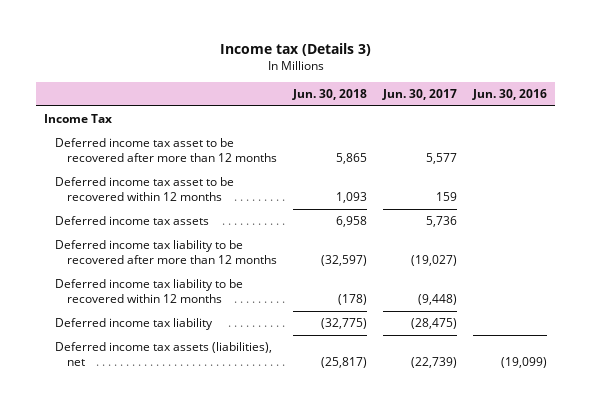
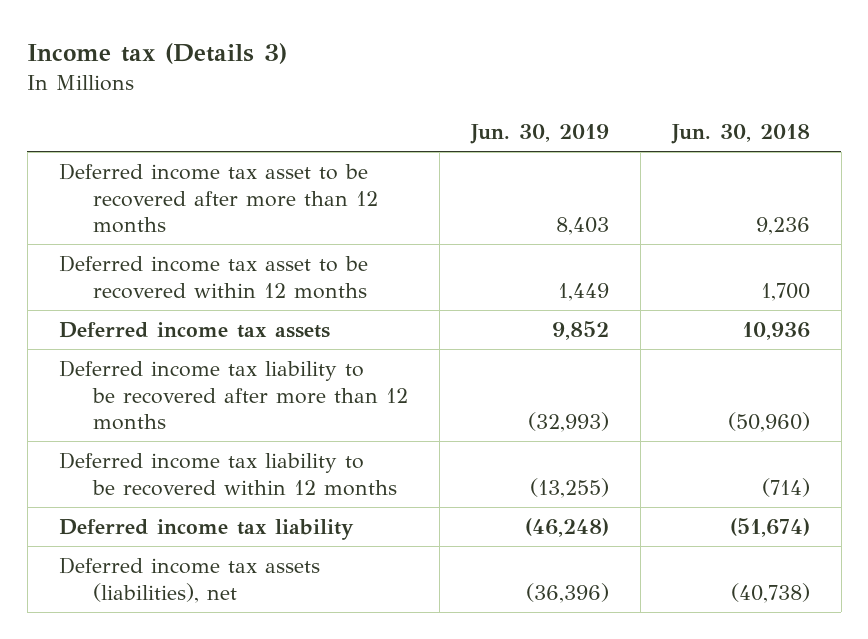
- | Jun. 30, 2018 | Jun. 30, 2017 | Jun. 30, 2016
+ | Jun. 30, 2019 | Jun. 30, 2018
- Income Tax
- Deferred income tax asset to be recovered after more than 12 months | 5,865 | 5,577 |
- Deferred income tax asset to be recovered within 12 months | 1,093 | 159 |
- Deferred income tax assets | 6,958 | 5,736 |
- Deferred income tax liability to be recovered after more than 12 months | (32,597) | (19,027) |
- Deferred income tax liability to be recovered within 12 months | (178) | (9,448) |
- Deferred income tax liability | (32,775) | (28,475) |
- Deferred income tax assets (liabilities), net | (25,817) | (22,739) | (19,099)
+ Deferred income tax asset to be recovered after more than 12 months | 8,403 | 9,236
+ Deferred income tax asset to be recovered within 12 months | 1,449 | 1,700
+ Deferred income tax assets | 9,852 | 10,936
+ Deferred income tax liability to be recovered after more than 12 months | (32,993) | (50,960)
+ Deferred income tax liability to be recovered within 12 months | (13,255) | (714)
+ Deferred income tax liability | (46,248) | (51,674)
+ Deferred income tax assets (liabilities), net | (36,396) | (40,738)

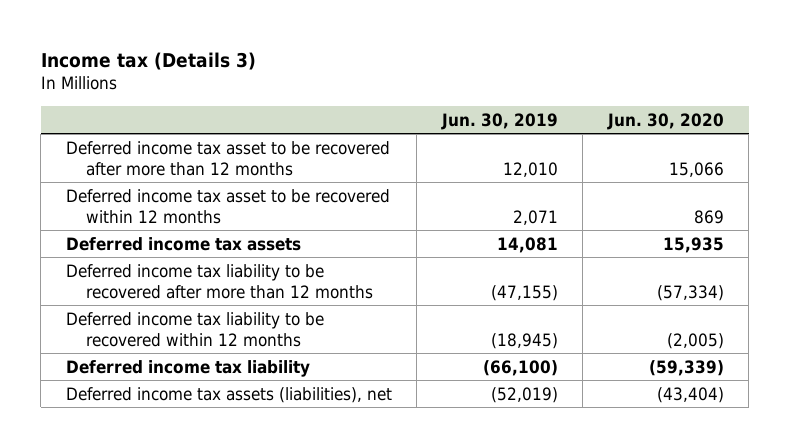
- | Jun. 30, 2019 | Jun. 30, 2018
+ | Jun. 30, 2019 | Jun. 30, 2020
- Deferred income tax asset to be recovered after more than 12 months | 8,403 | 9,236
- Deferred income tax asset to be recovered within 12 months | 1,449 | 1,700
- Deferred income tax assets | 9,852 | 10,936
- Deferred income tax liability to be recovered after more than 12 months | (32,993) | (50,960)
- Deferred income tax liability to be recovered within 12 months | (13,255) | (714)
- Deferred income tax liability | (46,248) | (51,674)
- Deferred income tax assets (liabilities), net | (36,396) | (40,738)
+ Deferred income tax asset to be recovered after more than 12 months | 12,010 | 15,066
+ Deferred income tax asset to be recovered within 12 months | 2,071 | 869
+ Deferred income tax assets | 14,081 | 15,935
+ Deferred income tax liability to be recovered after more than 12 months | (47,155) | (57,334)
+ Deferred income tax liability to be recovered within 12 months | (18,945) | (2,005)
+ Deferred income tax liability | (66,100) | (59,339)
+ Deferred income tax assets (liabilities), net | (52,019) | (43,404)

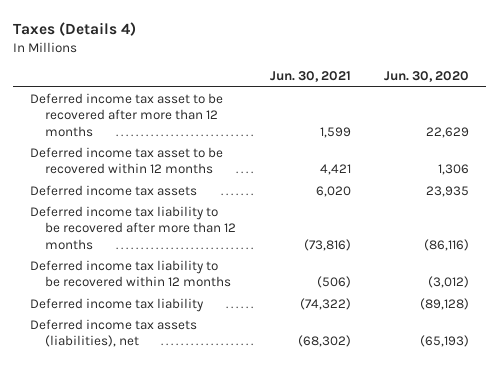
- Income tax (Details 3)
+ Taxes (Details 4)
- | Jun. 30, 2019 | Jun. 30, 2020
+ | Jun. 30, 2021 | Jun. 30, 2020
- Deferred income tax asset to be recovered after more than 12 months | 12,010 | 15,066
- Deferred income tax asset to be recovered within 12 months | 2,071 | 869
- Deferred income tax assets | 14,081 | 15,935
- Deferred income tax liability to be recovered after more than 12 months | (47,155) | (57,334)
- Deferred income tax liability to be recovered within 12 months | (18,945) | (2,005)
- Deferred income tax liability | (66,100) | (59,339)
- Deferred income tax assets (liabilities), net | (52,019) | (43,404)
+ Deferred income tax asset to be recovered after more than 12 months | 1,599 | 22,629
+ Deferred income tax asset to be recovered within 12 months | 4,421 | 1,306
+ Deferred income tax assets | 6,020 | 23,935
+ Deferred income tax liability to be recovered after more than 12 months | (73,816) | (86,116)
+ Deferred income tax liability to be recovered within 12 months | (506) | (3,012)
+ Deferred income tax liability | (74,322) | (89,128)
+ Deferred income tax assets (liabilities), net | (68,302) | (65,193)

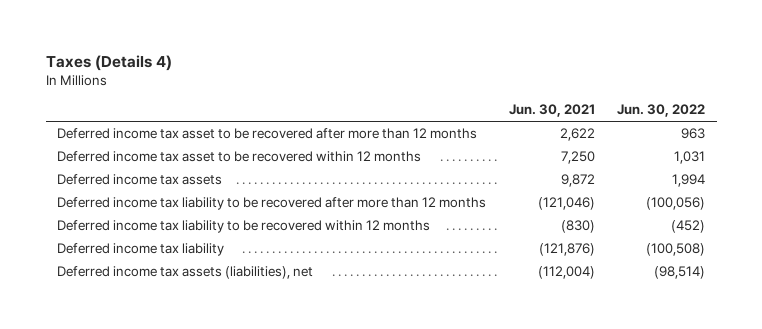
- | Jun. 30, 2021 | Jun. 30, 2020
+ | Jun. 30, 2021 | Jun. 30, 2022
- Deferred income tax asset to be recovered after more than 12 months | 1,599 | 22,629
- Deferred income tax asset to be recovered within 12 months | 4,421 | 1,306
- Deferred income tax assets | 6,020 | 23,935
- Deferred income tax liability to be recovered after more than 12 months | (73,816) | (86,116)
- Deferred income tax liability to be recovered within 12 months | (506) | (3,012)
- Deferred income tax liability | (74,322) | (89,128)
- Deferred income tax assets (liabilities), net | (68,302) | (65,193)
+ Deferred income tax asset to be recovered after more than 12 months | 2,622 | 963
+ Deferred income tax asset to be recovered within 12 months | 7,250 | 1,031
+ Deferred income tax assets | 9,872 | 1,994
+ Deferred income tax liability to be recovered after more than 12 months | (121,046) | (100,056)
+ Deferred income tax liability to be recovered within 12 months | (830) | (452)
+ Deferred income tax liability | (121,876) | (100,508)
+ Deferred income tax assets (liabilities), net | (112,004) | (98,514)

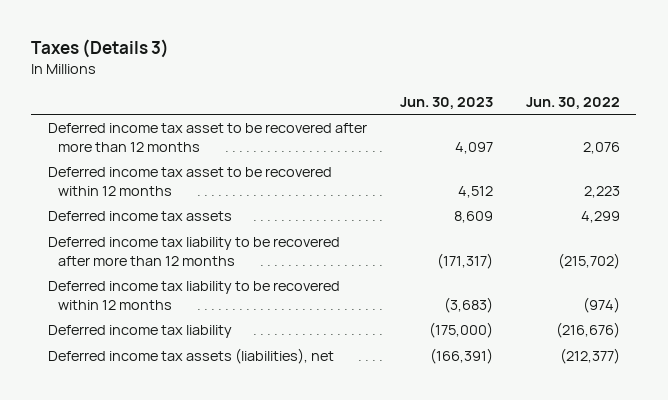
- Taxes (Details 4)
+ Taxes (Details 3)
- | Jun. 30, 2021 | Jun. 30, 2022
+ | Jun. 30, 2023 | Jun. 30, 2022
- Deferred income tax asset to be recovered after more than 12 months | 2,622 | 963
- Deferred income tax asset to be recovered within 12 months | 7,250 | 1,031
- Deferred income tax assets | 9,872 | 1,994
- Deferred income tax liability to be recovered after more than 12 months | (121,046) | (100,056)
- Deferred income tax liability to be recovered within 12 months | (830) | (452)
- Deferred income tax liability | (121,876) | (100,508)
- Deferred income tax assets (liabilities), net | (112,004) | (98,514)
+ Deferred income tax asset to be recovered after more than 12 months | 4,097 | 2,076
+ Deferred income tax asset to be recovered within 12 months | 4,512 | 2,223
+ Deferred income tax assets | 8,609 | 4,299
+ Deferred income tax liability to be recovered after more than 12 months | (171,317) | (215,702)
+ Deferred income tax liability to be recovered within 12 months | (3,683) | (974)
+ Deferred income tax liability | (175,000) | (216,676)
+ Deferred income tax assets (liabilities), net | (166,391) | (212,377)

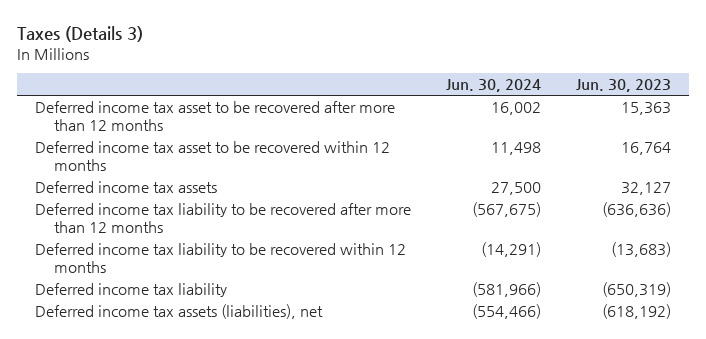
- | Jun. 30, 2023 | Jun. 30, 2022
+ | Jun. 30, 2024 | Jun. 30, 2023
- Deferred income tax asset to be recovered after more than 12 months | 4,097 | 2,076
- Deferred income tax asset to be recovered within 12 months | 4,512 | 2,223
- Deferred income tax assets | 8,609 | 4,299
- Deferred income tax liability to be recovered after more than 12 months | (171,317) | (215,702)
- Deferred income tax liability to be recovered within 12 months | (3,683) | (974)
- Deferred income tax liability | (175,000) | (216,676)
- Deferred income tax assets (liabilities), net | (166,391) | (212,377)
+ Deferred income tax asset to be recovered after more than 12 months | 16,002 | 15,363
+ Deferred income tax asset to be recovered within 12 months | 11,498 | 16,764
+ Deferred income tax assets | 27,500 | 32,127
+ Deferred income tax liability to be recovered after more than 12 months | (567,675) | (636,636)
+ Deferred income tax liability to be recovered within 12 months | (14,291) | (13,683)
+ Deferred income tax liability | (581,966) | (650,319)
+ Deferred income tax assets (liabilities), net | (554,466) | (618,192)

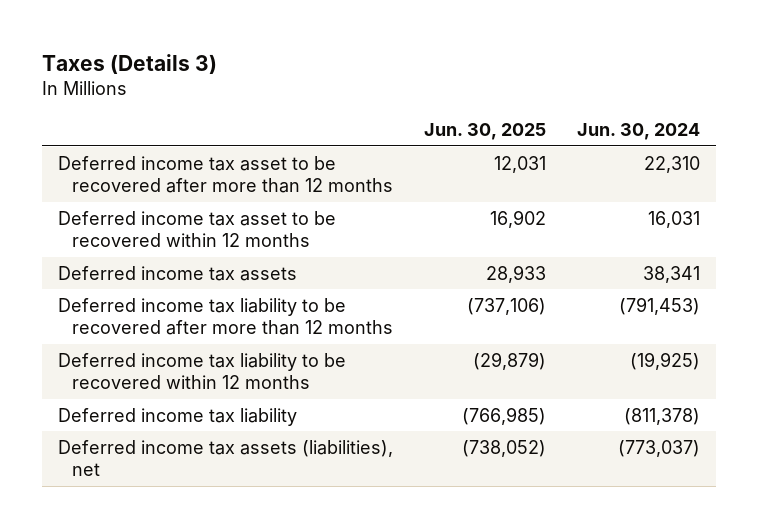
- | Jun. 30, 2024 | Jun. 30, 2023
+ | Jun. 30, 2025 | Jun. 30, 2024
- Deferred income tax asset to be recovered after more than 12 months | 16,002 | 15,363
- Deferred income tax asset to be recovered within 12 months | 11,498 | 16,764
- Deferred income tax assets | 27,500 | 32,127
- Deferred income tax liability to be recovered after more than 12 months | (567,675) | (636,636)
- Deferred income tax liability to be recovered within 12 months | (14,291) | (13,683)
- Deferred income tax liability | (581,966) | (650,319)
- Deferred income tax assets (liabilities), net | (554,466) | (618,192)
+ Deferred income tax asset to be recovered after more than 12 months | 12,031 | 22,310
+ Deferred income tax asset to be recovered within 12 months | 16,902 | 16,031
+ Deferred income tax assets | 28,933 | 38,341
+ Deferred income tax liability to be recovered after more than 12 months | (737,106) | (791,453)
+ Deferred income tax liability to be recovered within 12 months | (29,879) | (19,925)
+ Deferred income tax liability | (766,985) | (811,378)
+ Deferred income tax assets (liabilities), net | (738,052) | (773,037)

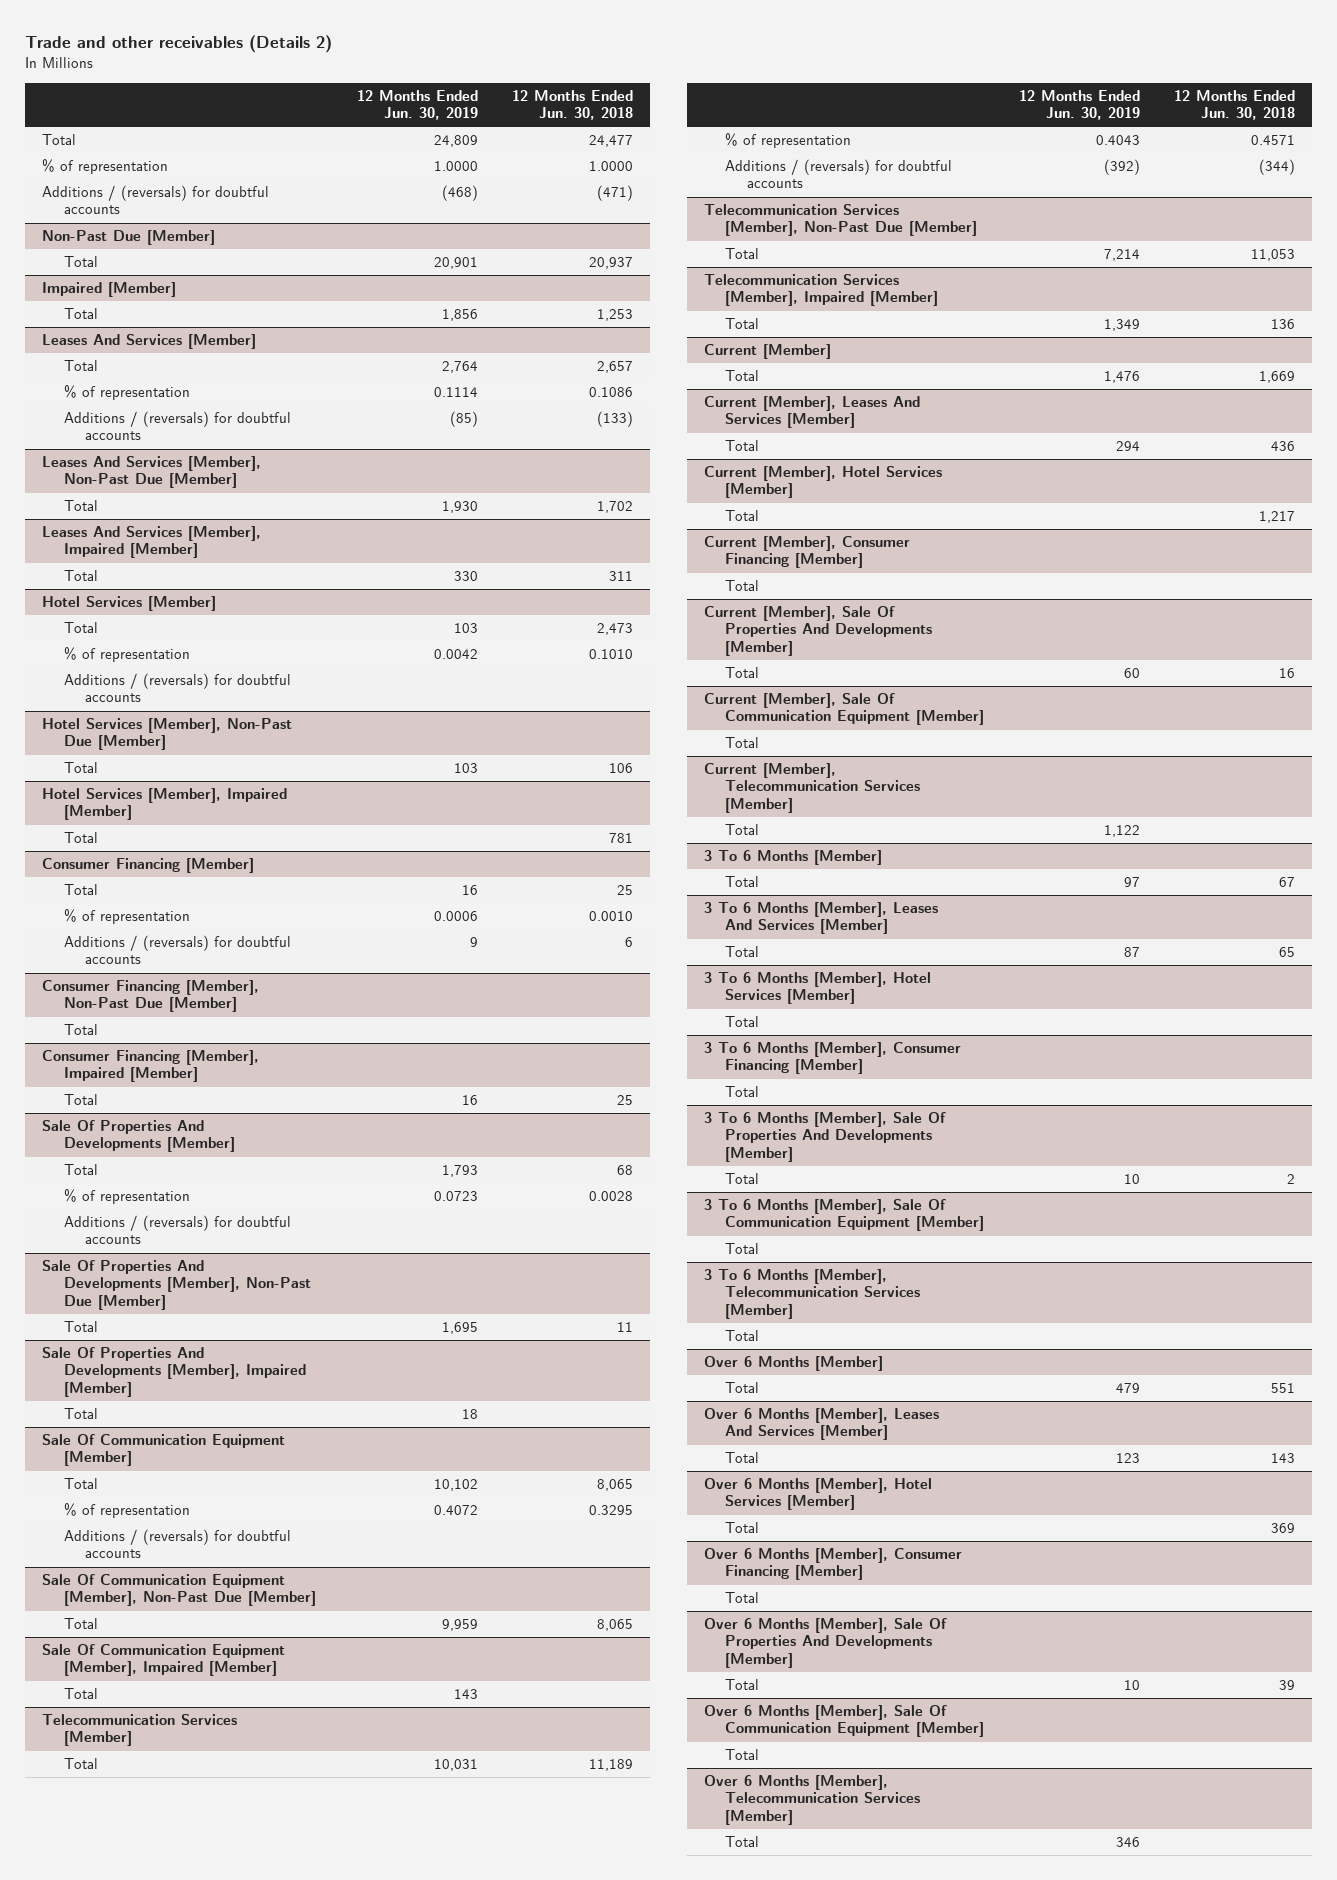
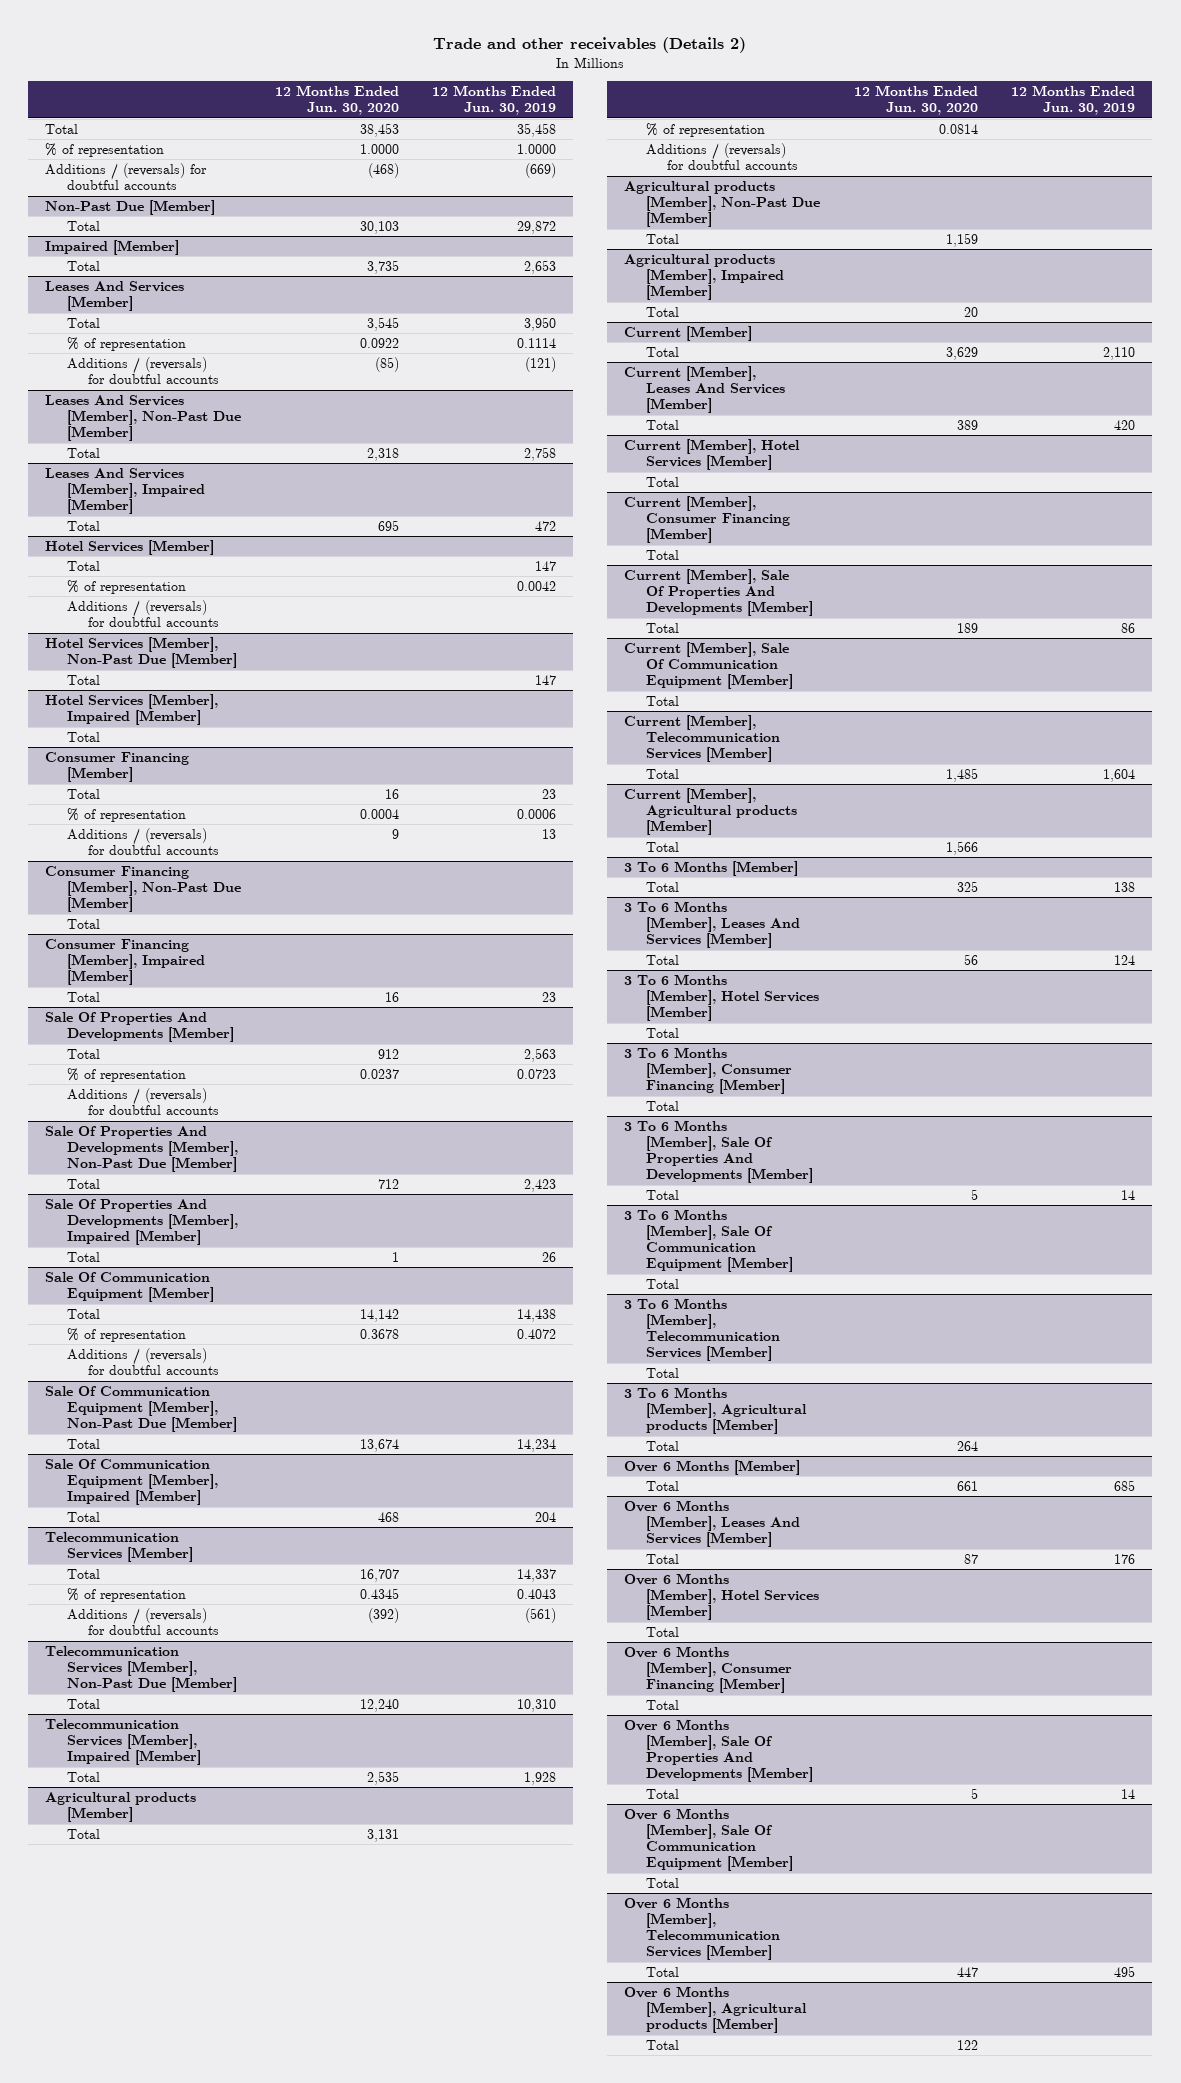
- | 12 Months Ended Jun. 30, 2019 | 12 Months Ended Jun. 30, 2018
+ | 12 Months Ended Jun. 30, 2020 | 12 Months Ended Jun. 30, 2019
- Total | 24,809 | 24,477
+ Total | 38,453 | 35,458
- Additions / (reversals) for doubtful accounts | (468) | (471)
+ Additions / (reversals) for doubtful accounts | (468) | (669)
@ Non-Past Due [Member]
- Total | 20,901 | 20,937
+ Total | 30,103 | 29,872
@ Impaired [Member]
- Total | 1,856 | 1,253
+ Total | 3,735 | 2,653
@ Leases And Services [Member]
- Total | 2,764 | 2,657
+ Total | 3,545 | 3,950
- Additions / (reversals) for doubtful accounts | (85) | (133)
+ Additions / (reversals) for doubtful accounts | (85) | (121)
@ Leases And Services [Member], Non-Past Due [Member]
- Total | 1,930 | 1,702
+ Total | 2,318 | 2,758
@ Leases And Services [Member], Impaired [Member]
- Total | 330 | 311
+ Total | 695 | 472
@ Hotel Services [Member]
- Total | 103 | 2,473
+ Total | | 147
@ Hotel Services [Member], Non-Past Due [Member]
- Total | 103 | 106
+ Total | | 147
@ Consumer Financing [Member]
- Total | 16 | 25
+ Total | 16 | 23
- Additions / (reversals) for doubtful accounts | 9 | 6
+ Additions / (reversals) for doubtful accounts | 9 | 13
@ Consumer Financing [Member], Impaired [Member]
- Total | 16 | 25
+ Total | 16 | 23
@ Sale Of Properties And Developments [Member]
- Total | 1,793 | 68
+ Total | 912 | 2,563
@ Sale Of Properties And Developments [Member], Non-Past Due [Member]
- Total | 1,695 | 11
+ Total | 712 | 2,423
@ Sale Of Properties And Developments [Member], Impaired [Member]
- Total | 18 |
+ Total | 1 | 26
@ Sale Of Communication Equipment [Member]
- Total | 10,102 | 8,065
+ Total | 14,142 | 14,438
@ Sale Of Communication Equipment [Member], Non-Past Due [Member]
- Total | 9,959 | 8,065
+ Total | 13,674 | 14,234
@ Sale Of Communication Equipment [Member], Impaired [Member]
- Total | 143 |
+ Total | 468 | 204
@ Telecommunication Services [Member]
- Total | 10,031 | 11,189
+ Total | 16,707 | 14,337
- Additions / (reversals) for doubtful accounts | (392) | (344)
+ Additions / (reversals) for doubtful accounts | (392) | (561)
@ Telecommunication Services [Member], Non-Past Due [Member]
- Total | 7,214 | 11,053
+ Total | 12,240 | 10,310
@ Telecommunication Services [Member], Impaired [Member]
- Total | 1,349 | 136
+ Total | 2,535 | 1,928
+ Agricultural products [Member]
+ Total | 3,131 |
+ % of representation | 0.0814 |
+ Additions / (reversals) for doubtful accounts
+ Agricultural products [Member], Non-Past Due [Member]
+ Total | 1,159 |
+ Agricultural products [Member], Impaired [Member]
+ Total | 20 |
@ Current [Member]
- Total | 1,476 | 1,669
+ Total | 3,629 | 2,110
@ Current [Member], Leases And Services [Member]
- Total | 294 | 436
+ Total | 389 | 420
@ Current [Member], Sale Of Properties And Developments [Member]
- Total | 60 | 16
+ Total | 189 | 86
@ Current [Member], Telecommunication Services [Member]
- Total | 1,122 |
+ Total | 1,485 | 1,604
+ Current [Member], Agricultural products [Member]
+ Total | 1,566 |
@ 3 To 6 Months [Member]
- Total | 97 | 67
+ Total | 325 | 138
@ 3 To 6 Months [Member], Leases And Services [Member]
- Total | 87 | 65
+ Total | 56 | 124
@ 3 To 6 Months [Member], Sale Of Properties And Developments [Member]
- Total | 10 | 2
+ Total | 5 | 14
+ 3 To 6 Months [Member], Agricultural products [Member]
+ Total | 264 |
@ Over 6 Months [Member]
- Total | 479 | 551
+ Total | 661 | 685
@ Over 6 Months [Member], Leases And Services [Member]
- Total | 123 | 143
+ Total | 87 | 176
@ Over 6 Months [Member], Sale Of Properties And Developments [Member]
- Total | 10 | 39
+ Total | 5 | 14
@ Over 6 Months [Member], Telecommunication Services [Member]
- Total | 346 |
+ Total | 447 | 495
+ Over 6 Months [Member], Agricultural products [Member]
+ Total | 122 |

